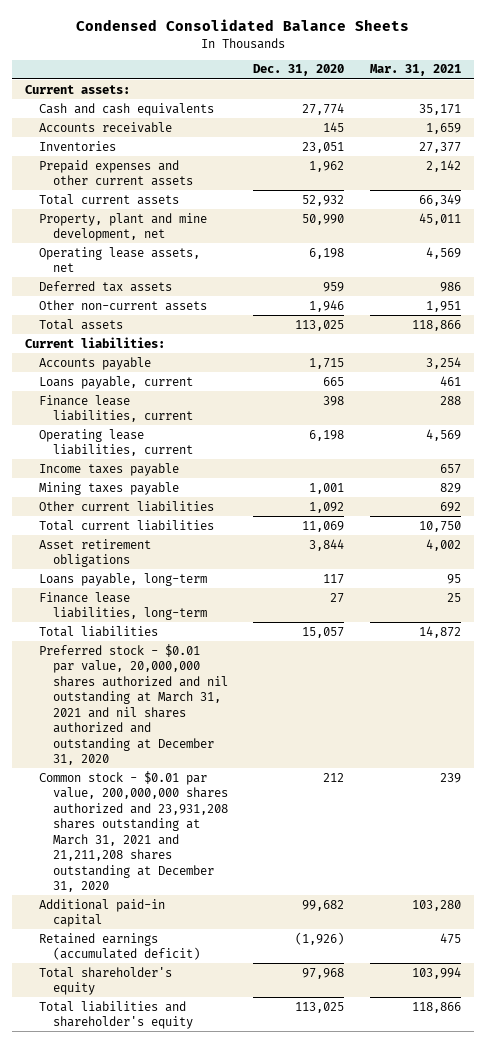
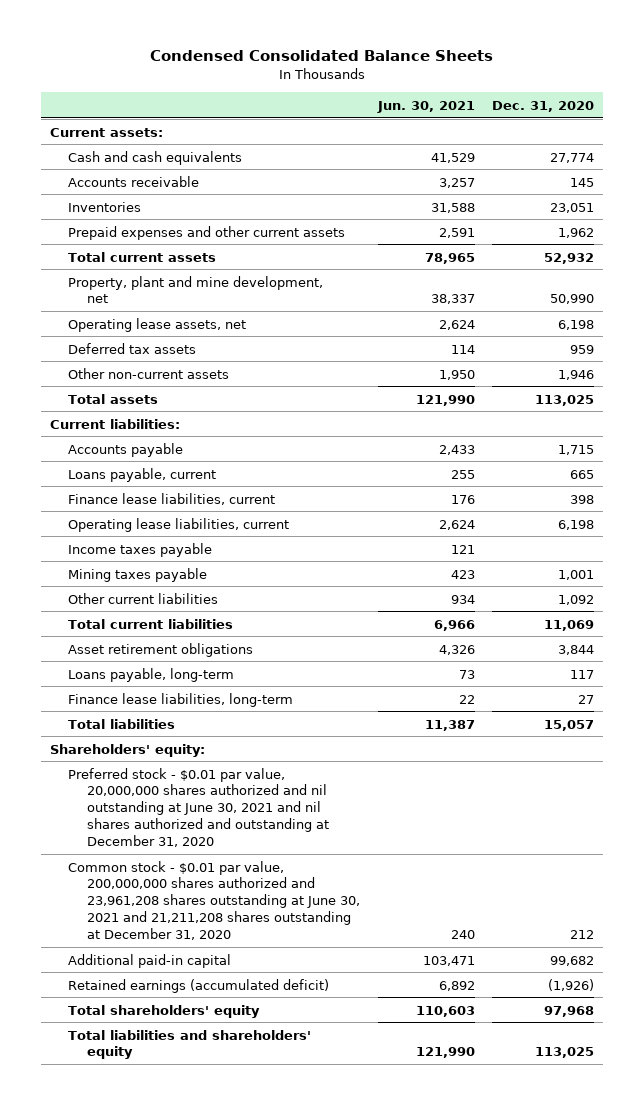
- | Dec. 31, 2020 | Mar. 31, 2021
+ | Jun. 30, 2021 | Dec. 31, 2020
- Preferred stock - $0.01 par value, 20,000,000 shares authorized and nil outstanding at March 31, 2021 and nil shares authorized and outstanding at December 31, 2020
- Common stock - $0.01 par value, 200,000,000 shares authorized and 23,931,208 shares outstanding at March 31, 2021 and 21,211,208 shares outstanding at December 31, 2020 | 212 | 239
+ Shareholders' equity:
+ Preferred stock - $0.01 par value, 20,000,000 shares authorized and nil outstanding at June 30, 2021 and nil shares authorized and outstanding at December 31, 2020
+ Common stock - $0.01 par value, 200,000,000 shares authorized and 23,961,208 shares outstanding at June 30, 2021 and 21,211,208 shares outstanding at December 31, 2020 | 240 | 212
- Total shareholder's equity | 97,968 | 103,994
- Total liabilities and shareholder's equity | 113,025 | 118,866
+ Total shareholders' equity | 110,603 | 97,968
+ Total liabilities and shareholders' equity | 121,990 | 113,025

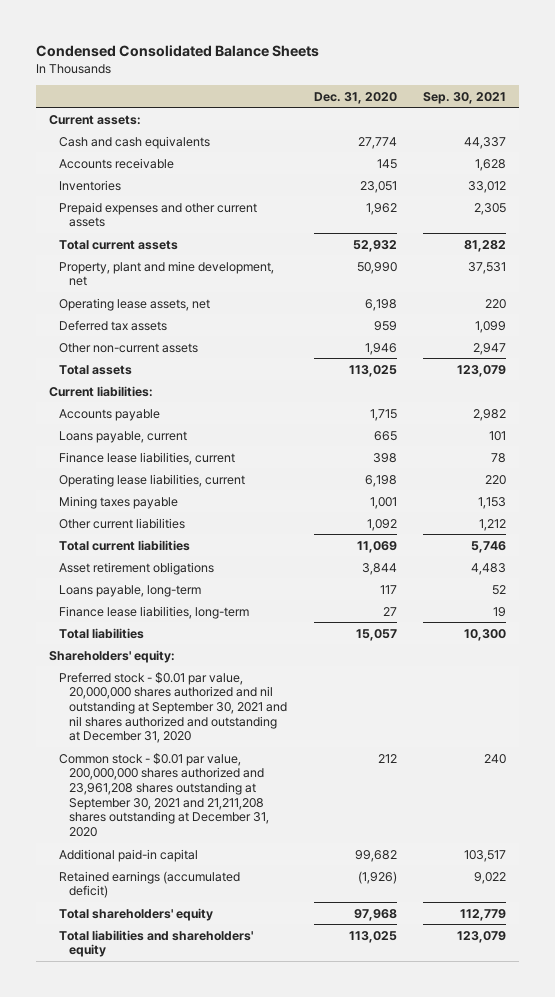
- | Jun. 30, 2021 | Dec. 31, 2020
+ | Dec. 31, 2020 | Sep. 30, 2021
- Income taxes payable | 121 |
- Preferred stock - $0.01 par value, 20,000,000 shares authorized and nil outstanding at June 30, 2021 and nil shares authorized and outstanding at December 31, 2020
- Common stock - $0.01 par value, 200,000,000 shares authorized and 23,961,208 shares outstanding at June 30, 2021 and 21,211,208 shares outstanding at December 31, 2020 | 240 | 212
+ Preferred stock - $0.01 par value, 20,000,000 shares authorized and nil outstanding at September 30, 2021 and nil shares authorized and outstanding at December 31, 2020
+ Common stock - $0.01 par value, 200,000,000 shares authorized and 23,961,208 shares outstanding at September 30, 2021 and 21,211,208 shares outstanding at December 31, 2020 | 212 | 240

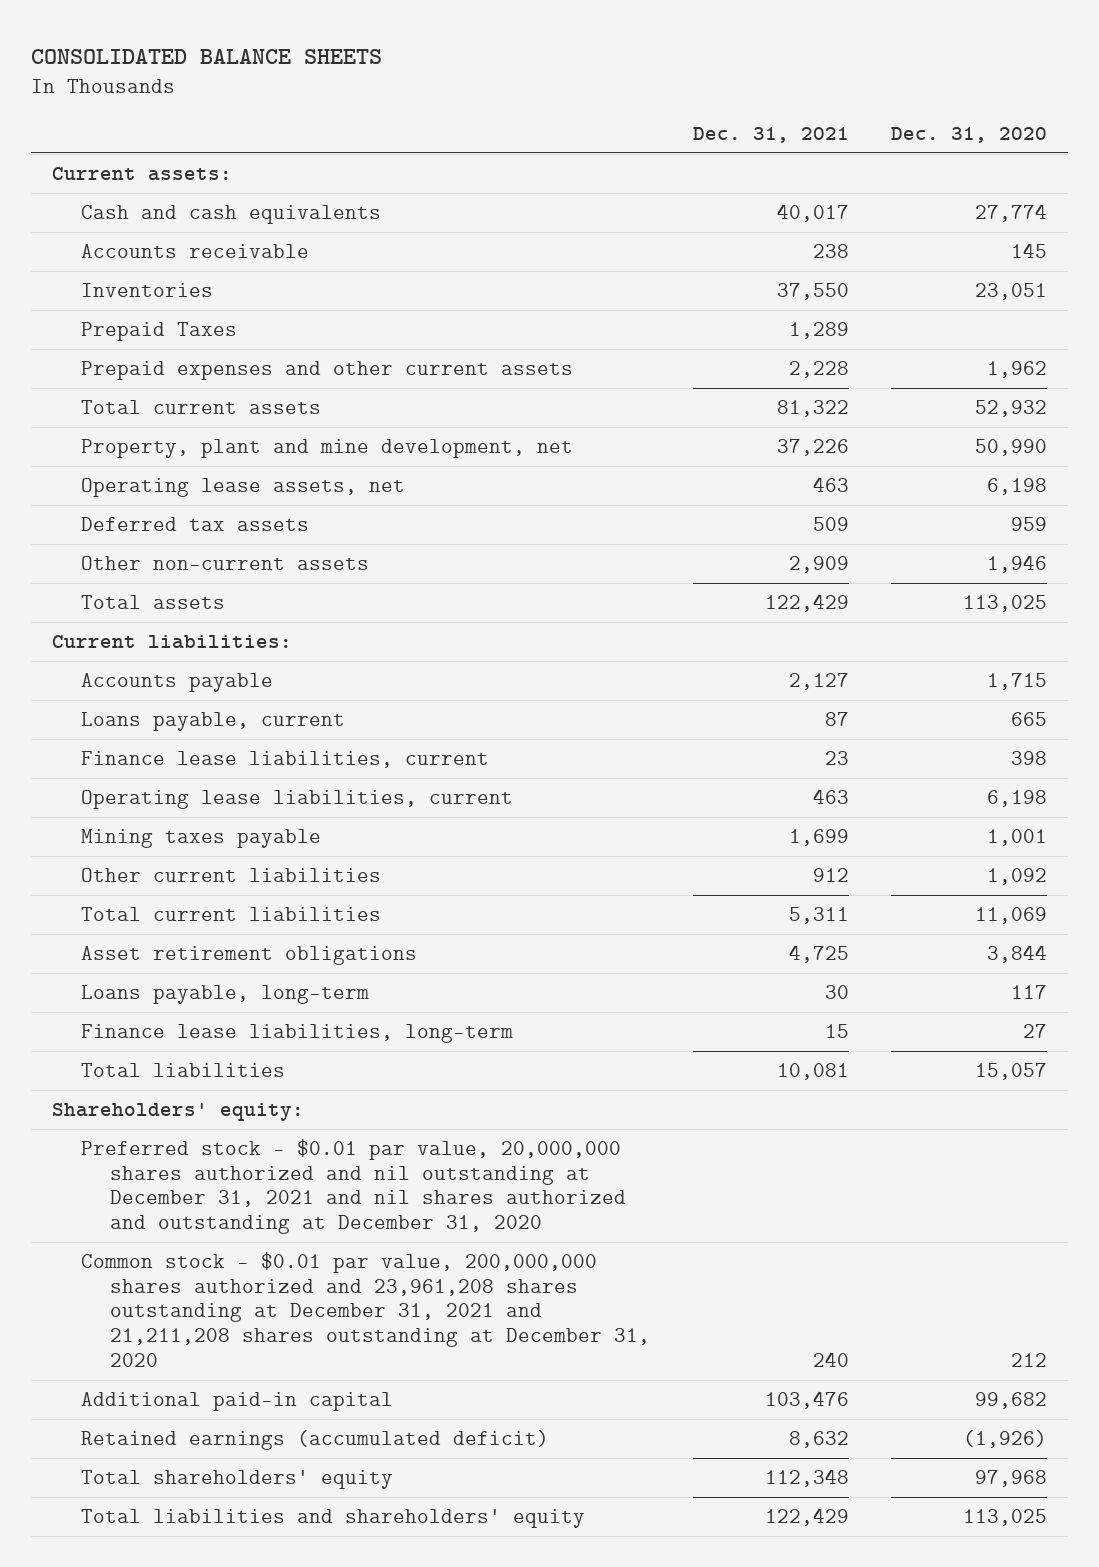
- Condensed Consolidated Balance Sheets
+ CONSOLIDATED BALANCE SHEETS
- | Dec. 31, 2020 | Sep. 30, 2021
+ | Dec. 31, 2021 | Dec. 31, 2020
+ Prepaid Taxes | 1,289 |
- Preferred stock - $0.01 par value, 20,000,000 shares authorized and nil outstanding at September 30, 2021 and nil shares authorized and outstanding at December 31, 2020
- Common stock - $0.01 par value, 200,000,000 shares authorized and 23,961,208 shares outstanding at September 30, 2021 and 21,211,208 shares outstanding at December 31, 2020 | 212 | 240
+ Preferred stock - $0.01 par value, 20,000,000 shares authorized and nil outstanding at December 31, 2021 and nil shares authorized and outstanding at December 31, 2020
+ Common stock - $0.01 par value, 200,000,000 shares authorized and 23,961,208 shares outstanding at December 31, 2021 and 21,211,208 shares outstanding at December 31, 2020 | 240 | 212

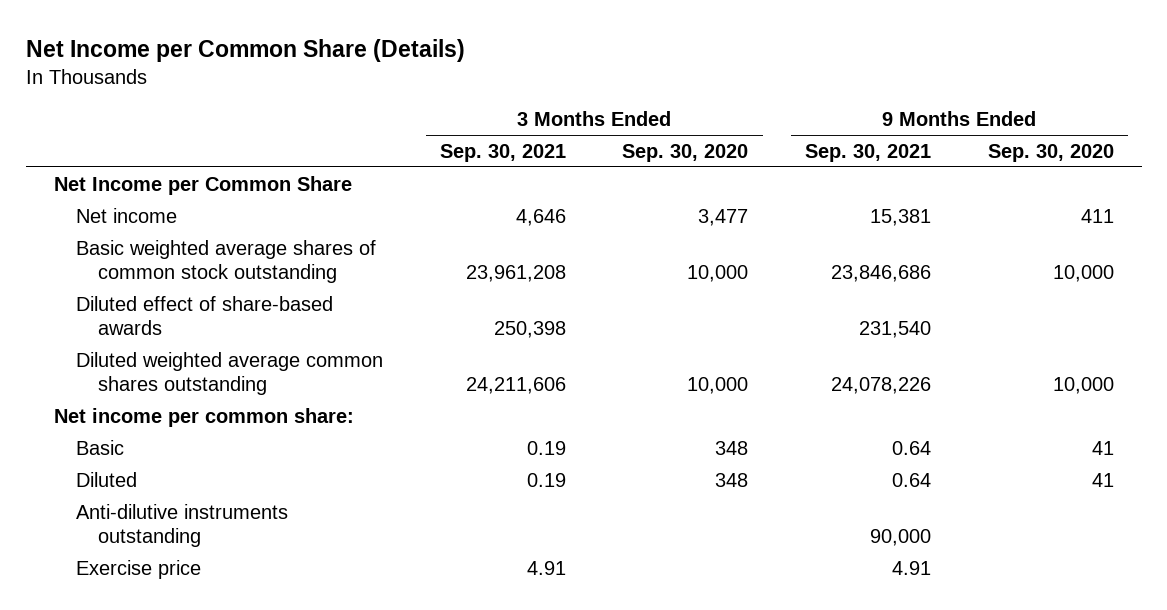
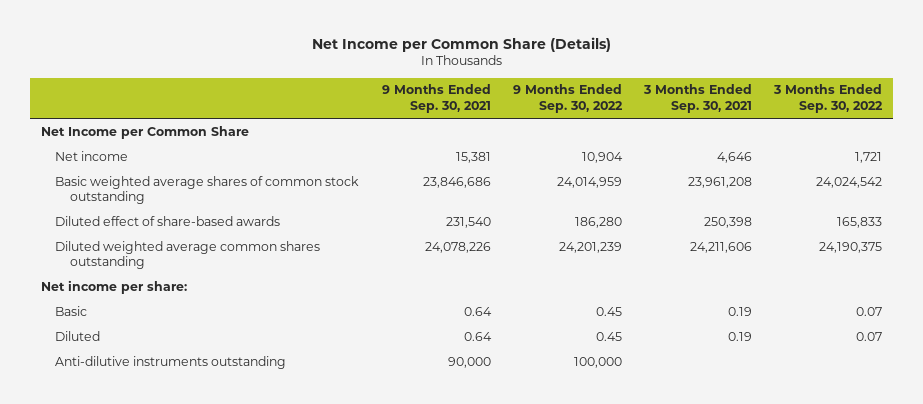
- | 3 Months Ended Sep. 30, 2021 | 3 Months Ended Sep. 30, 2020 | 9 Months Ended Sep. 30, 2021 | 9 Months Ended Sep. 30, 2020
+ | 9 Months Ended Sep. 30, 2021 | 9 Months Ended Sep. 30, 2022 | 3 Months Ended Sep. 30, 2021 | 3 Months Ended Sep. 30, 2022
- Net income per common share:
+ Net income per share:
- Exercise price | 4.91 | | 4.91 |

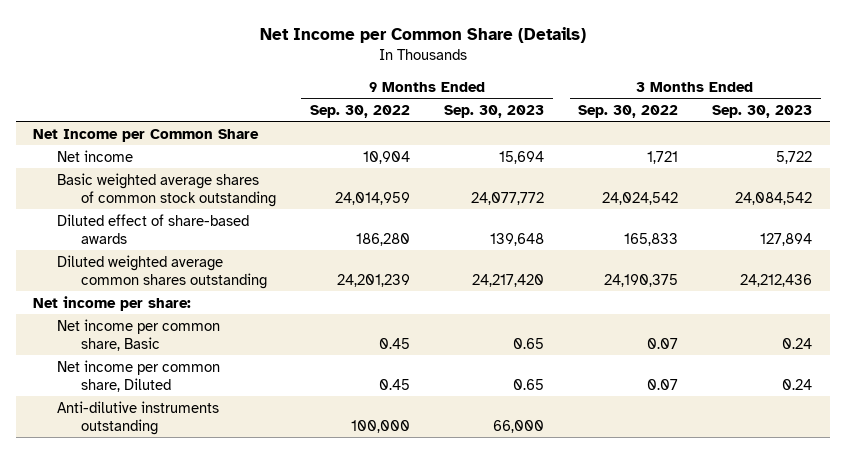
- | 9 Months Ended Sep. 30, 2021 | 9 Months Ended Sep. 30, 2022 | 3 Months Ended Sep. 30, 2021 | 3 Months Ended Sep. 30, 2022
+ | 9 Months Ended Sep. 30, 2022 | 9 Months Ended Sep. 30, 2023 | 3 Months Ended Sep. 30, 2022 | 3 Months Ended Sep. 30, 2023
- Basic | 0.64 | 0.45 | 0.19 | 0.07
- Diluted | 0.64 | 0.45 | 0.19 | 0.07
+ Net income per common share, Basic | 0.45 | 0.65 | 0.07 | 0.24
+ Net income per common share, Diluted | 0.45 | 0.65 | 0.07 | 0.24

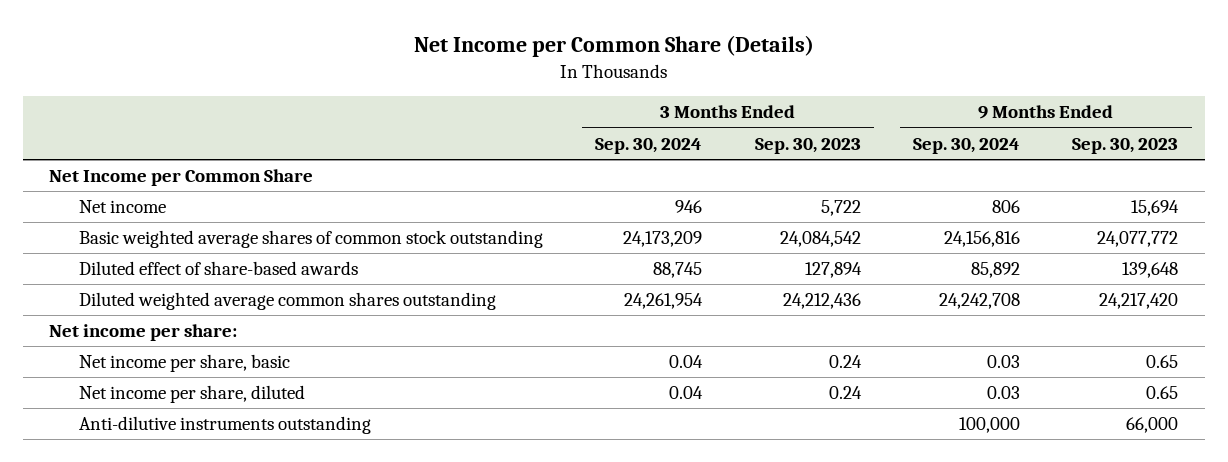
- | 9 Months Ended Sep. 30, 2022 | 9 Months Ended Sep. 30, 2023 | 3 Months Ended Sep. 30, 2022 | 3 Months Ended Sep. 30, 2023
+ | 3 Months Ended Sep. 30, 2024 | 3 Months Ended Sep. 30, 2023 | 9 Months Ended Sep. 30, 2024 | 9 Months Ended Sep. 30, 2023
- Net income per common share, Basic | 0.45 | 0.65 | 0.07 | 0.24
- Net income per common share, Diluted | 0.45 | 0.65 | 0.07 | 0.24
+ Net income per share, basic | 0.04 | 0.24 | 0.03 | 0.65
+ Net income per share, diluted | 0.04 | 0.24 | 0.03 | 0.65

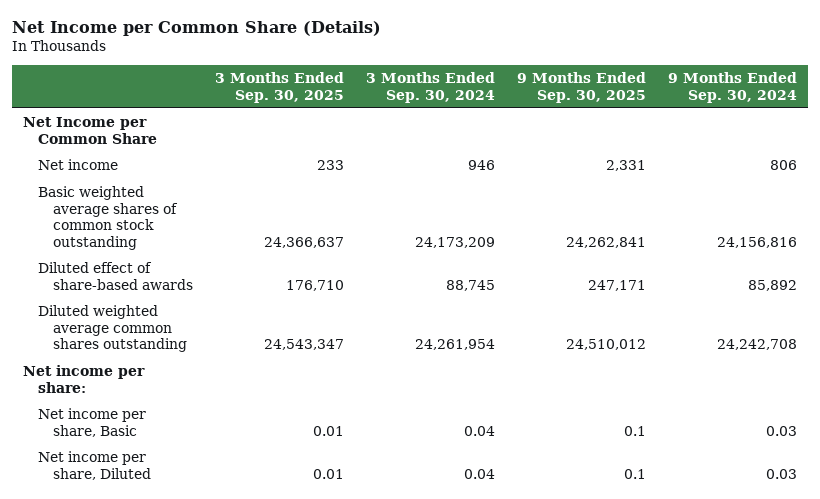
- | 3 Months Ended Sep. 30, 2024 | 3 Months Ended Sep. 30, 2023 | 9 Months Ended Sep. 30, 2024 | 9 Months Ended Sep. 30, 2023
+ | 3 Months Ended Sep. 30, 2025 | 3 Months Ended Sep. 30, 2024 | 9 Months Ended Sep. 30, 2025 | 9 Months Ended Sep. 30, 2024
- Net income per share, basic | 0.04 | 0.24 | 0.03 | 0.65
- Net income per share, diluted | 0.04 | 0.24 | 0.03 | 0.65
- Anti-dilutive instruments outstanding | | | 100,000 | 66,000
+ Net income per share, Basic | 0.01 | 0.04 | 0.1 | 0.03
+ Net income per share, Diluted | 0.01 | 0.04 | 0.1 | 0.03

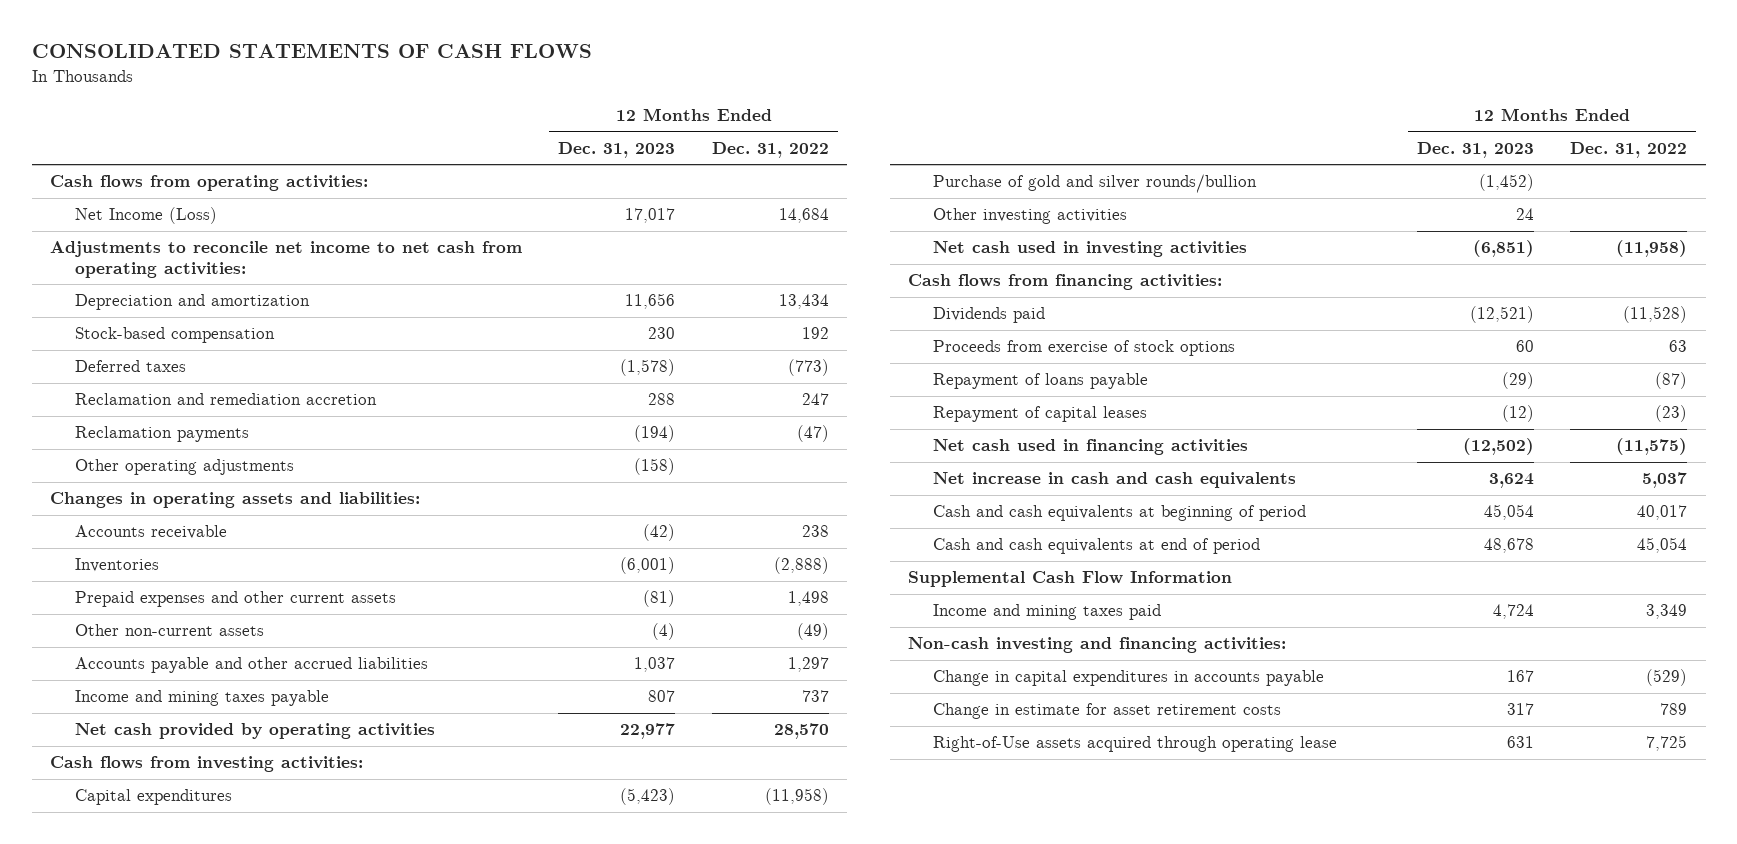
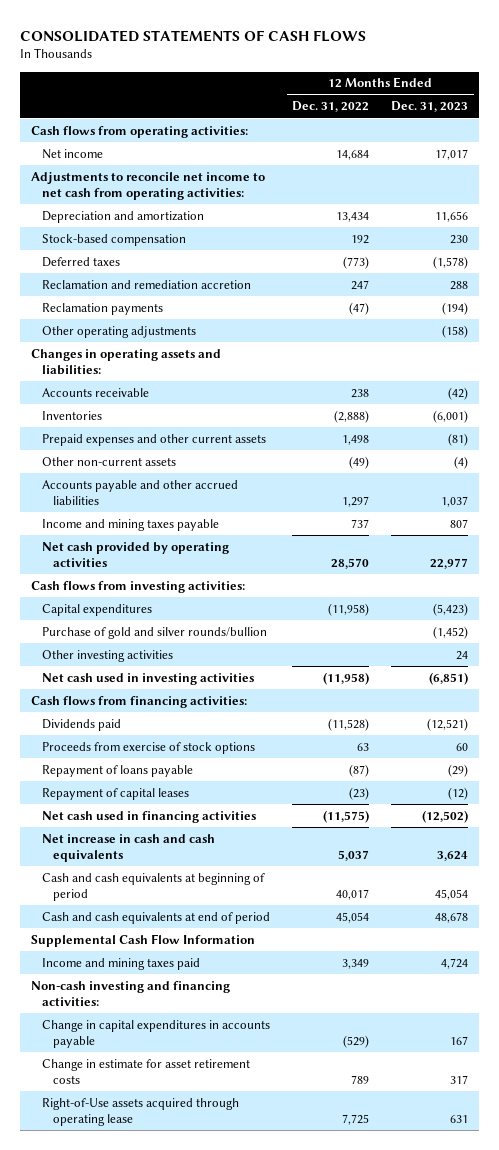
- | 12 Months Ended Dec. 31, 2023 | 12 Months Ended Dec. 31, 2022
+ | 12 Months Ended Dec. 31, 2022 | 12 Months Ended Dec. 31, 2023
- Net Income (Loss) | 17,017 | 14,684
+ Net income | 14,684 | 17,017

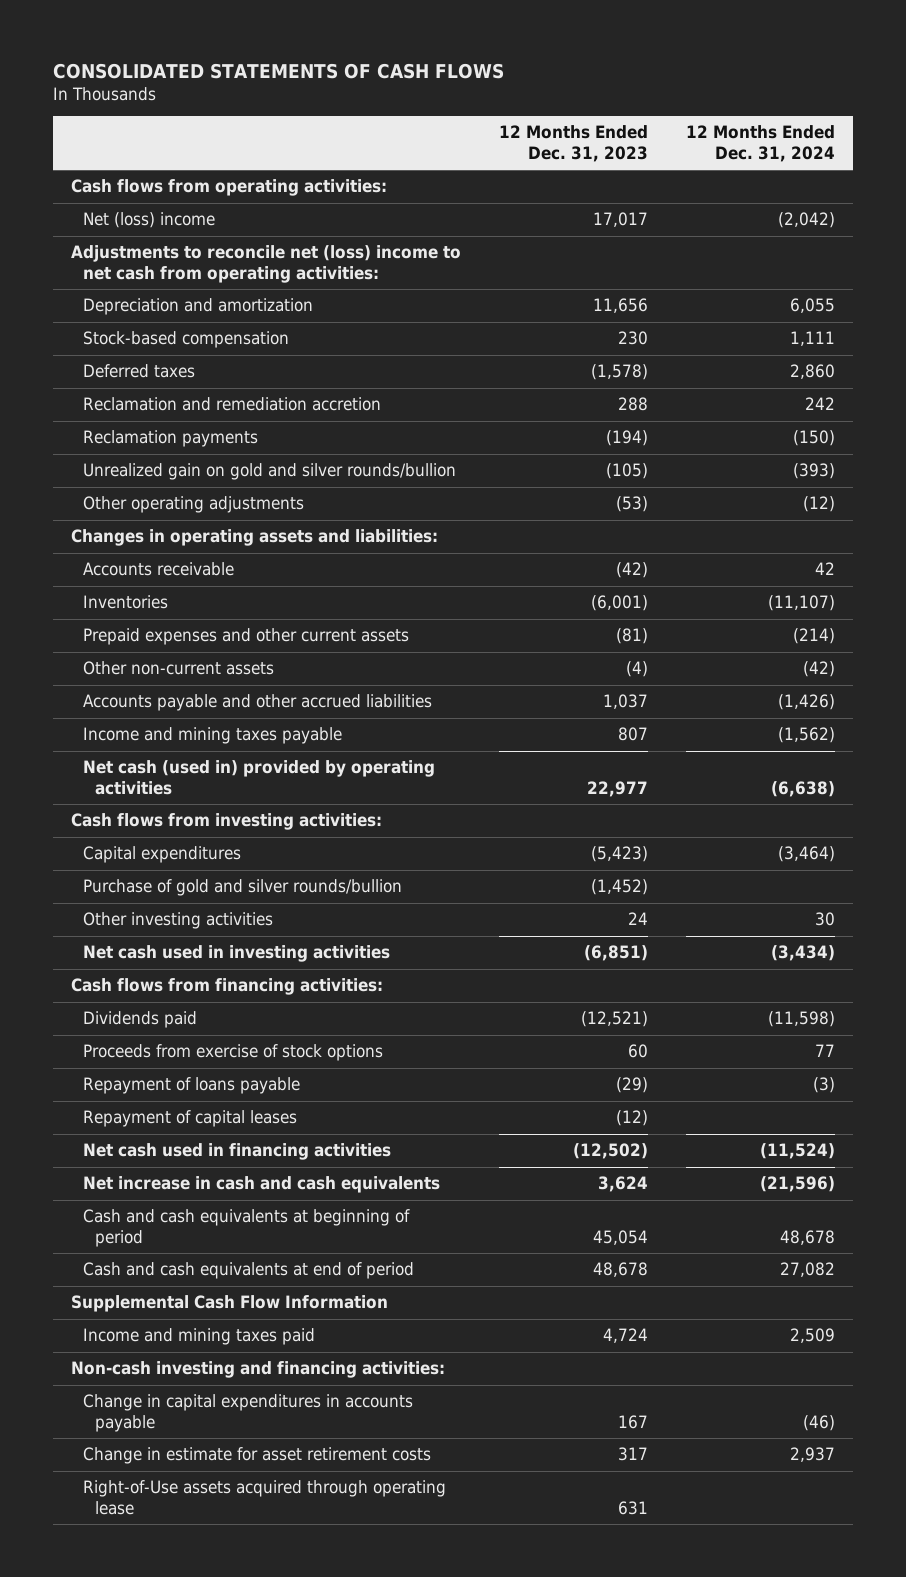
- | 12 Months Ended Dec. 31, 2022 | 12 Months Ended Dec. 31, 2023
+ | 12 Months Ended Dec. 31, 2023 | 12 Months Ended Dec. 31, 2024
- Net income | 14,684 | 17,017
- Adjustments to reconcile net income to net cash from operating activities:
+ Net (loss) income | 17,017 | (2,042)
+ Adjustments to reconcile net (loss) income to net cash from operating activities:
- Other operating adjustments | | (158)
+ Unrealized gain on gold and silver rounds/bullion | (105) | (393)
+ Other operating adjustments | (53) | (12)
- Net cash provided by operating activities | 28,570 | 22,977
+ Net cash (used in) provided by operating activities | 22,977 | (6,638)

